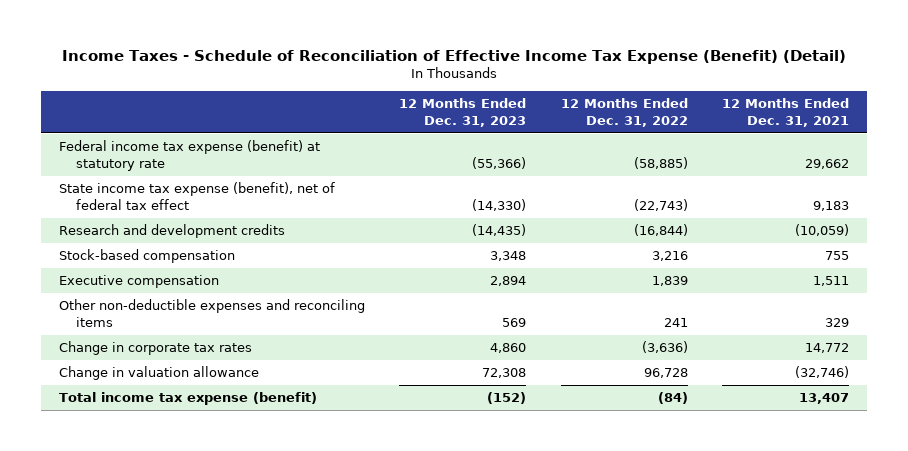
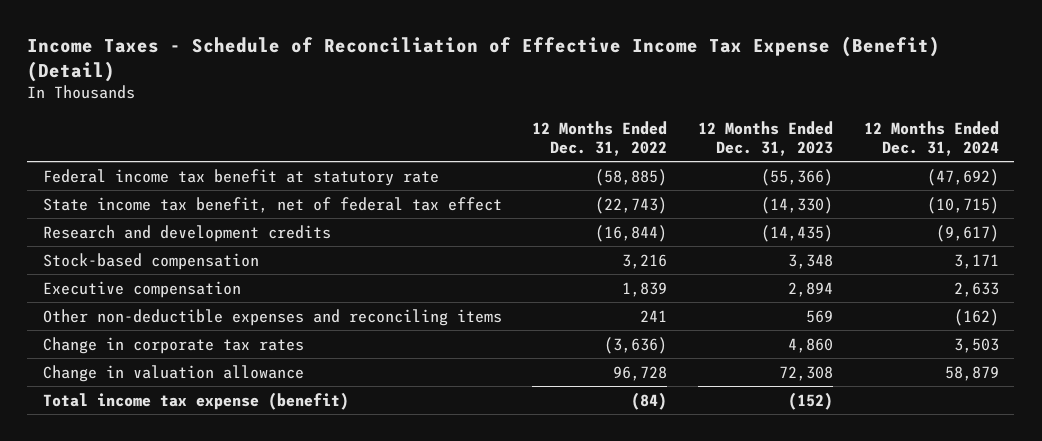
- | 12 Months Ended Dec. 31, 2023 | 12 Months Ended Dec. 31, 2022 | 12 Months Ended Dec. 31, 2021
+ | 12 Months Ended Dec. 31, 2022 | 12 Months Ended Dec. 31, 2023 | 12 Months Ended Dec. 31, 2024
- Federal income tax expense (benefit) at statutory rate | (55,366) | (58,885) | 29,662
- State income tax expense (benefit), net of federal tax effect | (14,330) | (22,743) | 9,183
+ Federal income tax benefit at statutory rate | (58,885) | (55,366) | (47,692)
+ State income tax benefit, net of federal tax effect | (22,743) | (14,330) | (10,715)

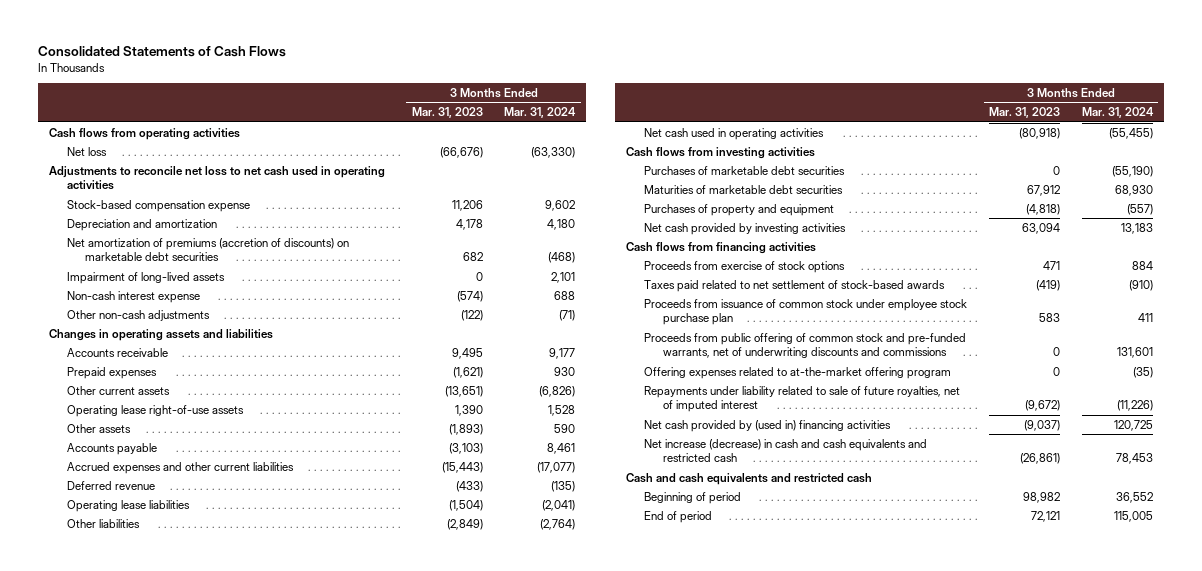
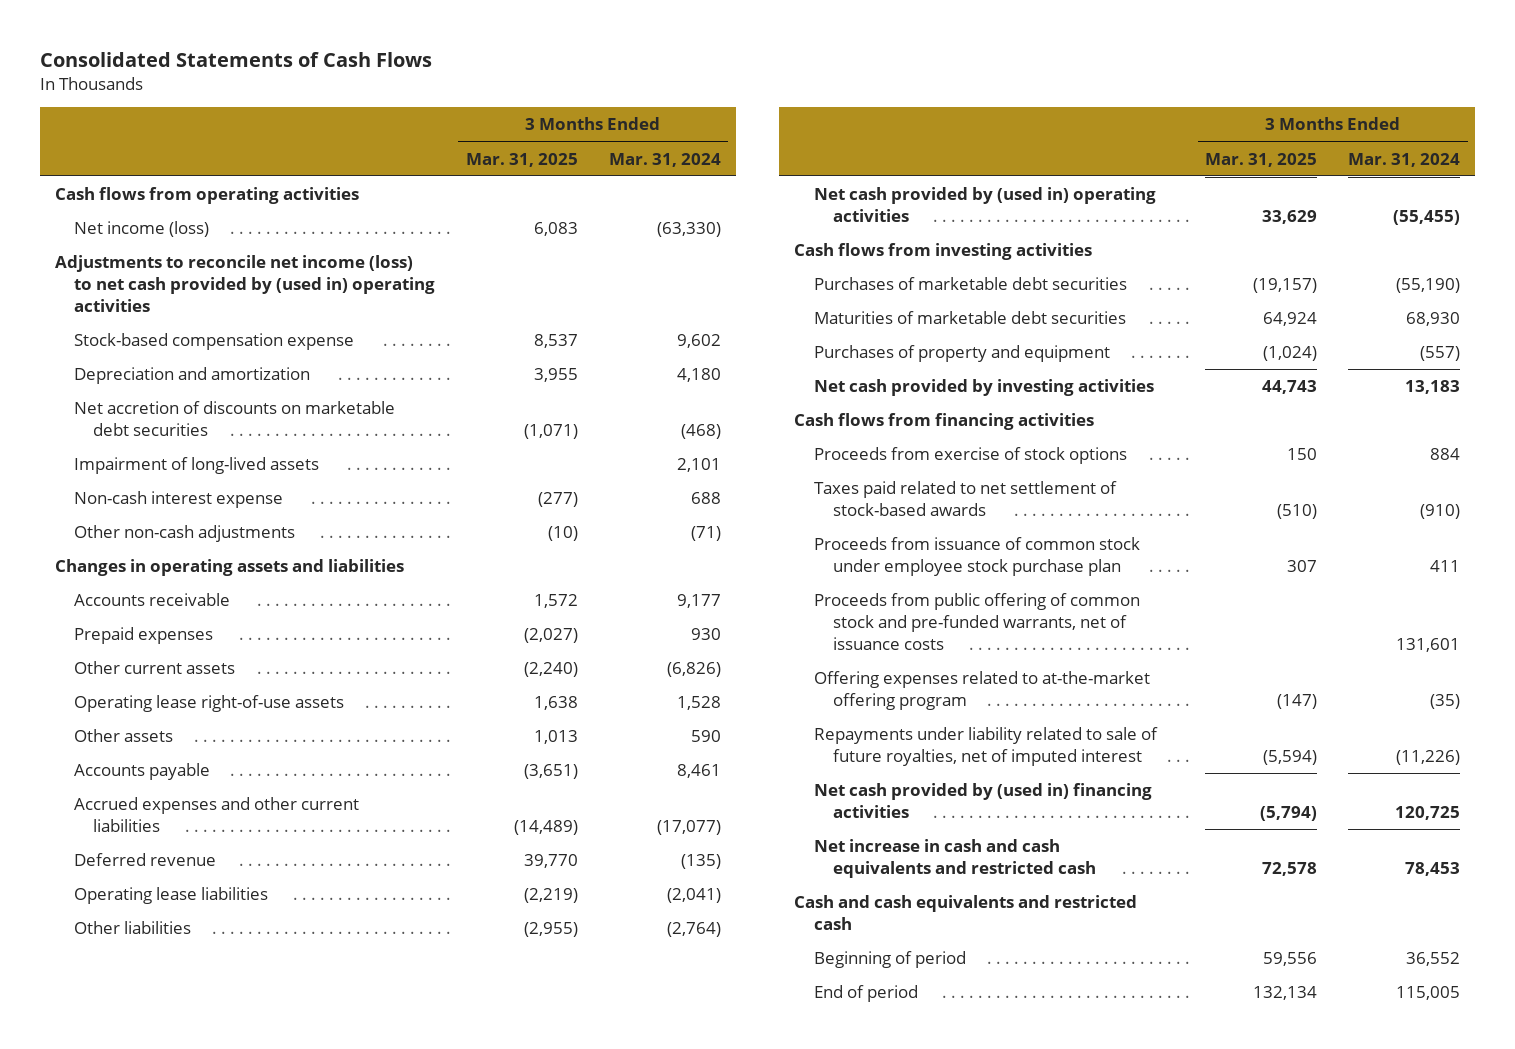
- | 3 Months Ended Mar. 31, 2023 | 3 Months Ended Mar. 31, 2024
+ | 3 Months Ended Mar. 31, 2025 | 3 Months Ended Mar. 31, 2024
- Net loss | (66,676) | (63,330)
- Adjustments to reconcile net loss to net cash used in operating activities
+ Net income (loss) | 6,083 | (63,330)
+ Adjustments to reconcile net income (loss) to net cash provided by (used in) operating activities
- Net amortization of premiums (accretion of discounts) on marketable debt securities | 682 | (468)
+ Net accretion of discounts on marketable debt securities | (1,071) | (468)
- Net cash used in operating activities | (80,918) | (55,455)
+ Net cash provided by (used in) operating activities | 33,629 | (55,455)
- Proceeds from public offering of common stock and pre-funded warrants, net of underwriting discounts and commissions | 0 | 131,601
+ Proceeds from public offering of common stock and pre-funded warrants, net of issuance costs | | 131,601
- Net increase (decrease) in cash and cash equivalents and restricted cash | (26,861) | 78,453
+ Net increase in cash and cash equivalents and restricted cash | 72,578 | 78,453

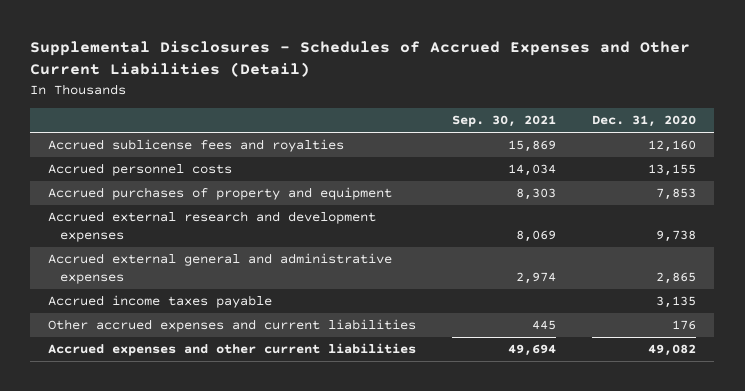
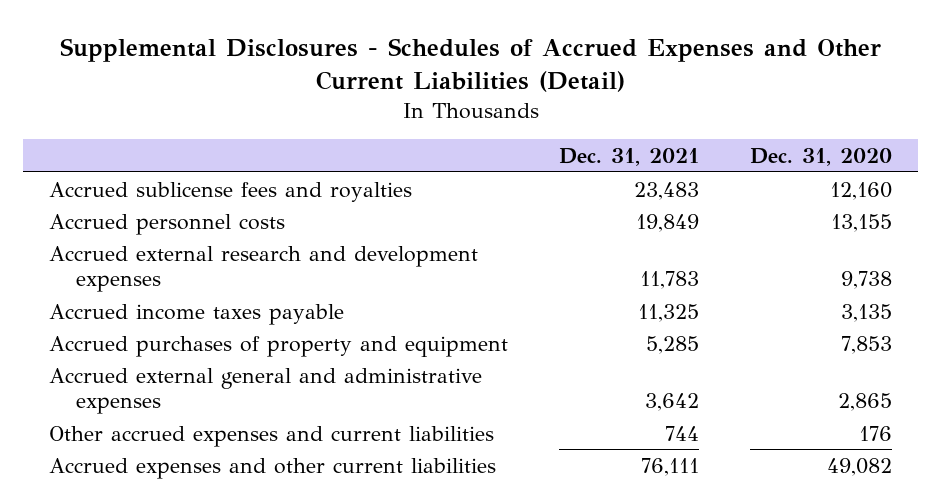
- | Sep. 30, 2021 | Dec. 31, 2020
+ | Dec. 31, 2021 | Dec. 31, 2020
moved down: Accrued purchases of property and equipment | 5,285 | 7,853
moved down: Accrued external general and administrative expenses | 3,642 | 2,865

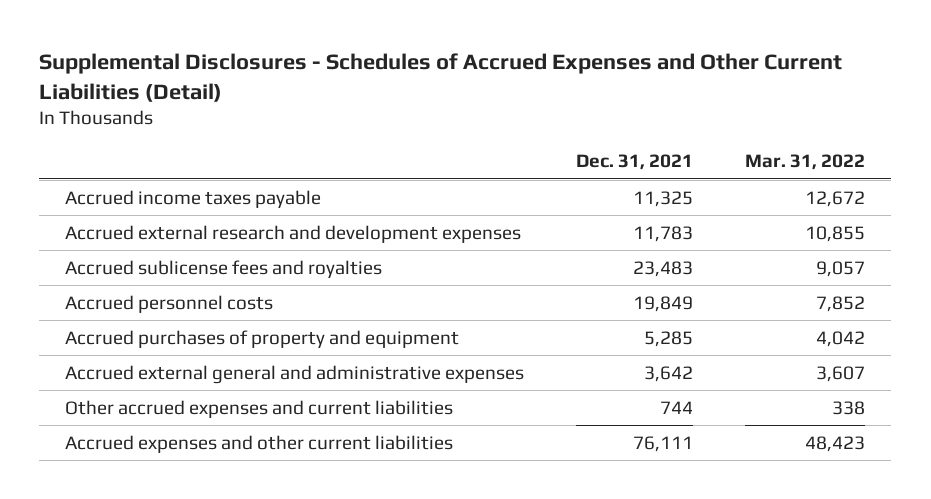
- | Dec. 31, 2021 | Dec. 31, 2020
+ | Dec. 31, 2021 | Mar. 31, 2022
moved up: Accrued income taxes payable | 11,325 | 12,672
moved up: Accrued external research and development expenses | 11,783 | 10,855

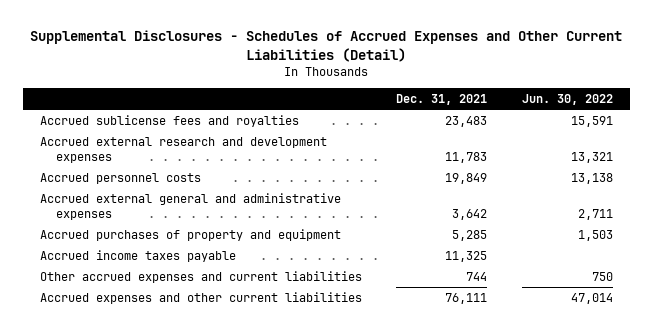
- | Dec. 31, 2021 | Mar. 31, 2022
+ | Dec. 31, 2021 | Jun. 30, 2022
moved down: Accrued external research and development expenses | 11,783 | 13,321
moved down: Accrued purchases of property and equipment | 5,285 | 1,503
moved down: Accrued income taxes payable | 11,325 |

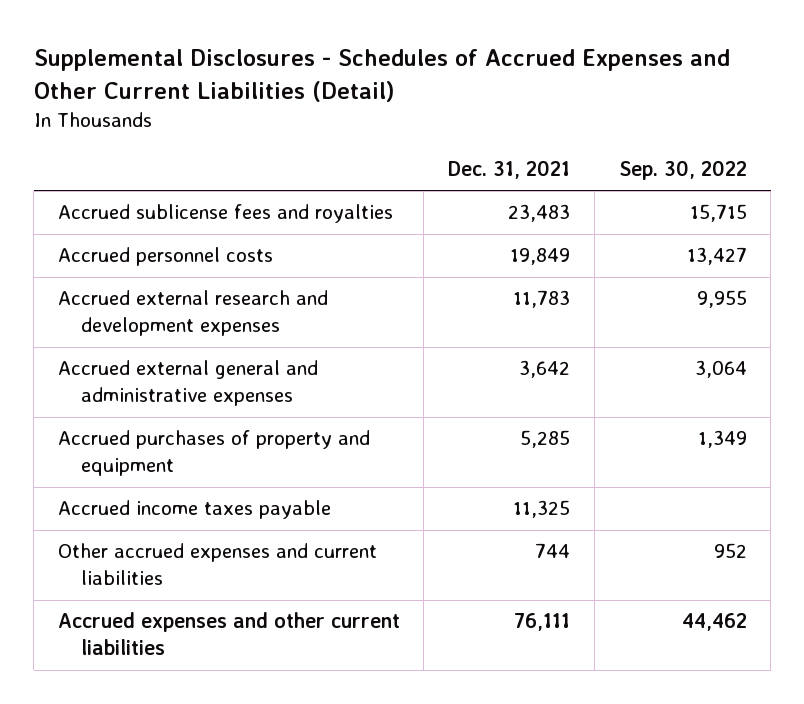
- | Dec. 31, 2021 | Jun. 30, 2022
+ | Dec. 31, 2021 | Sep. 30, 2022
moved down: Accrued external research and development expenses | 11,783 | 9,955

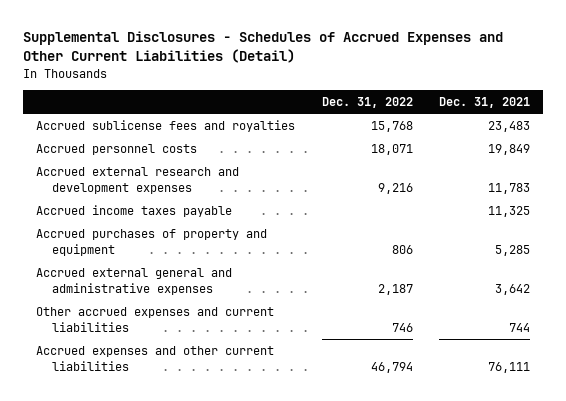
- | Dec. 31, 2021 | Sep. 30, 2022
+ | Dec. 31, 2022 | Dec. 31, 2021
moved down: Accrued purchases of property and equipment | 806 | 5,285
moved down: Accrued external general and administrative expenses | 2,187 | 3,642

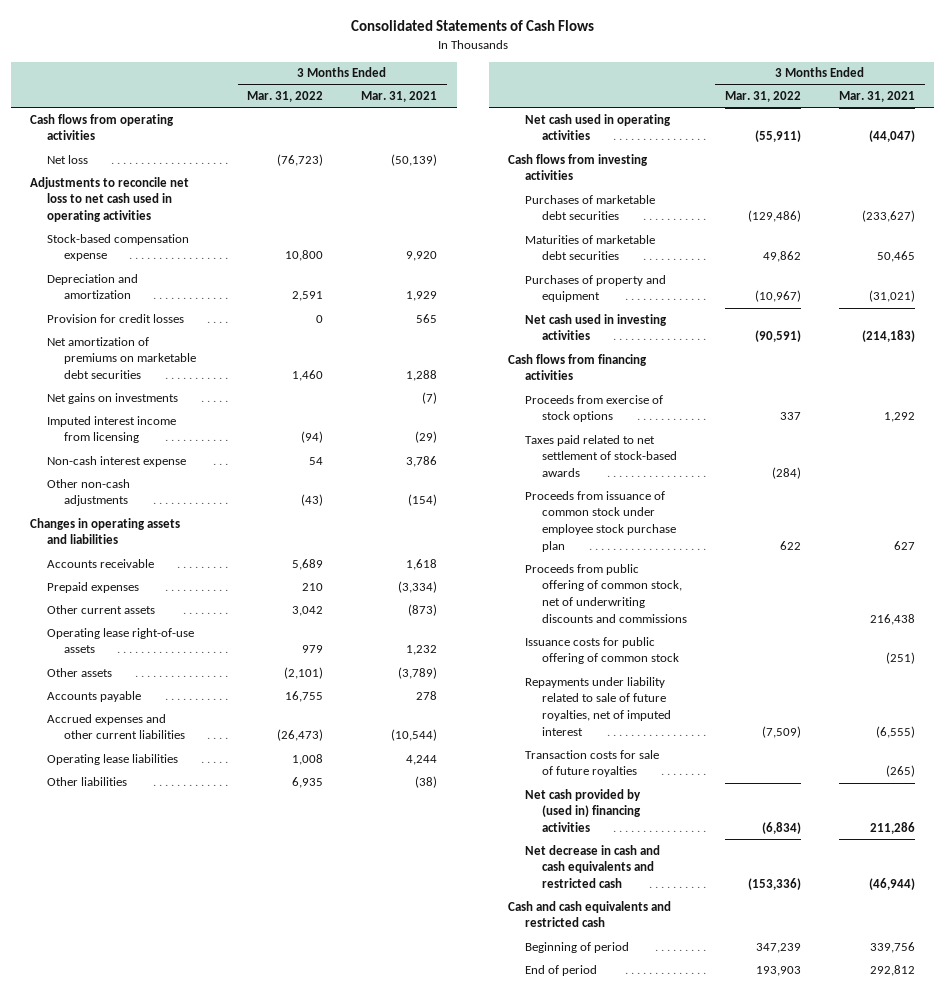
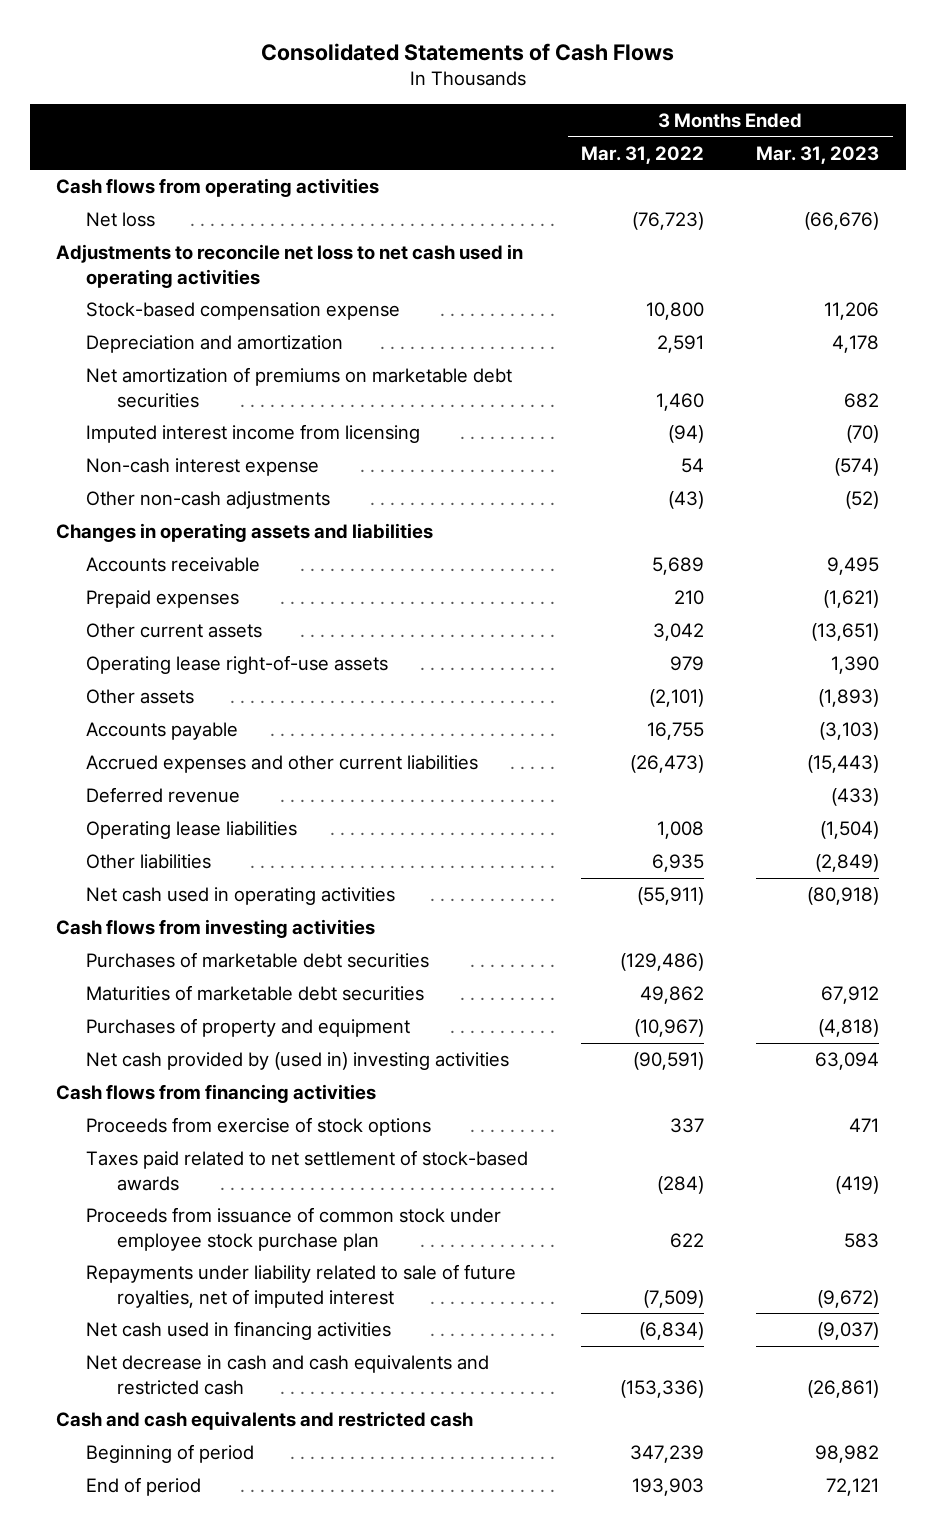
- | 3 Months Ended Mar. 31, 2022 | 3 Months Ended Mar. 31, 2021
+ | 3 Months Ended Mar. 31, 2022 | 3 Months Ended Mar. 31, 2023
- Provision for credit losses | 0 | 565
- Net gains on investments | | (7)
+ Deferred revenue | | (433)
- Net cash used in investing activities | (90,591) | (214,183)
+ Net cash provided by (used in) investing activities | (90,591) | 63,094
- Proceeds from public offering of common stock, net of underwriting discounts and commissions | | 216,438
- Issuance costs for public offering of common stock | | (251)
- Transaction costs for sale of future royalties | | (265)
- Net cash provided by (used in) financing activities | (6,834) | 211,286
+ Net cash used in financing activities | (6,834) | (9,037)

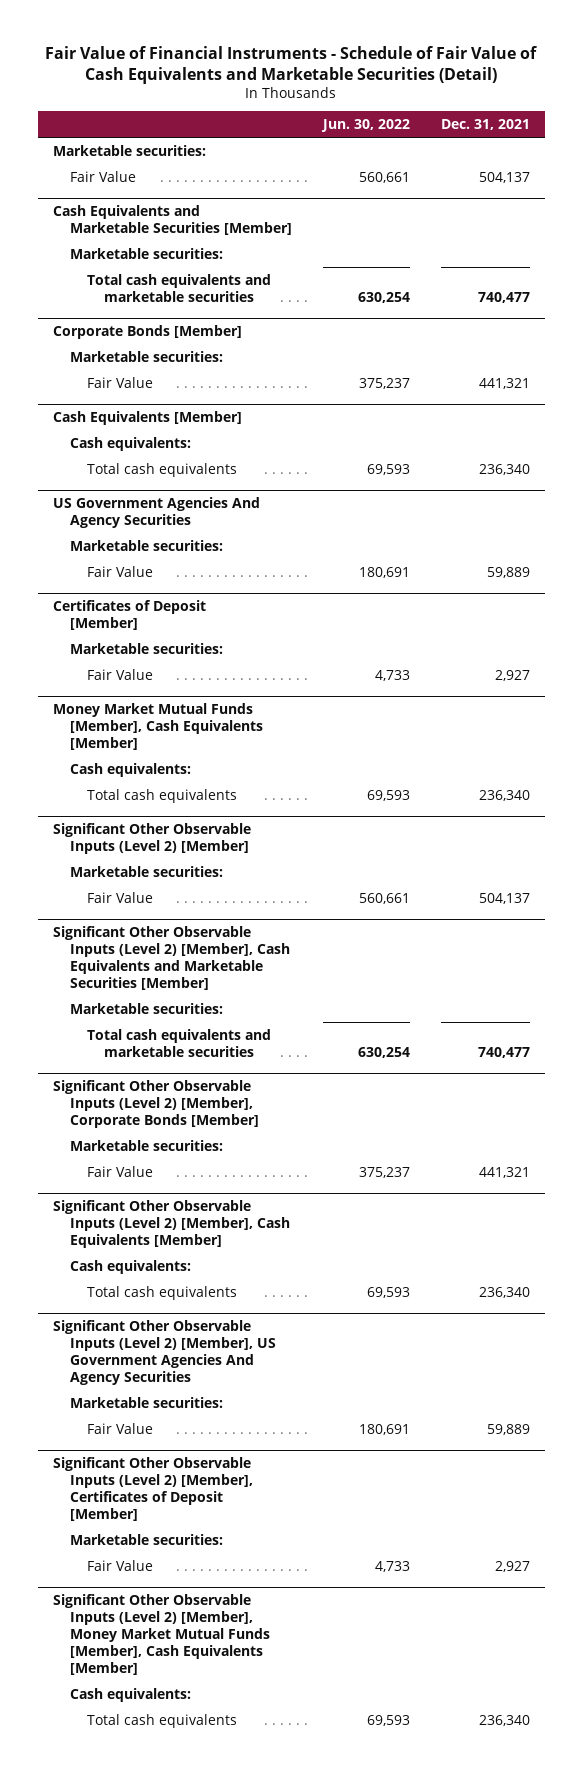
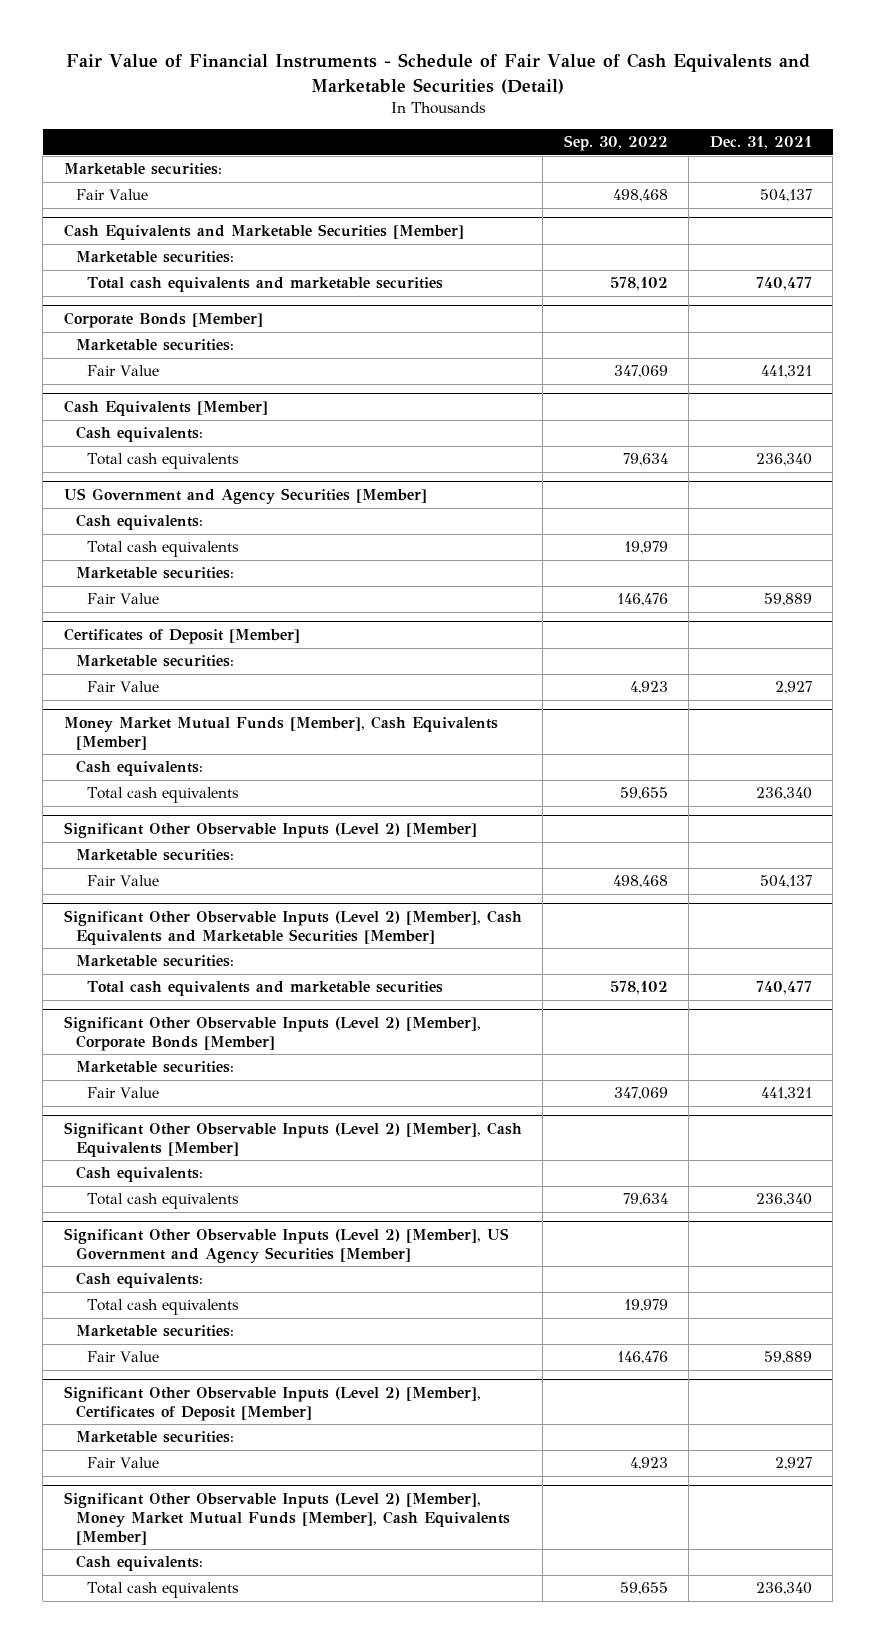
- | Jun. 30, 2022 | Dec. 31, 2021
+ | Sep. 30, 2022 | Dec. 31, 2021
- US Government Agencies And Agency Securities
+ US Government and Agency Securities [Member]
+ Cash equivalents:
+ Total cash equivalents | 19,979 |
- Significant Other Observable Inputs (Level 2) [Member], US Government Agencies And Agency Securities
+ Significant Other Observable Inputs (Level 2) [Member], US Government and Agency Securities [Member]
+ Cash equivalents:
+ Total cash equivalents | 19,979 |

